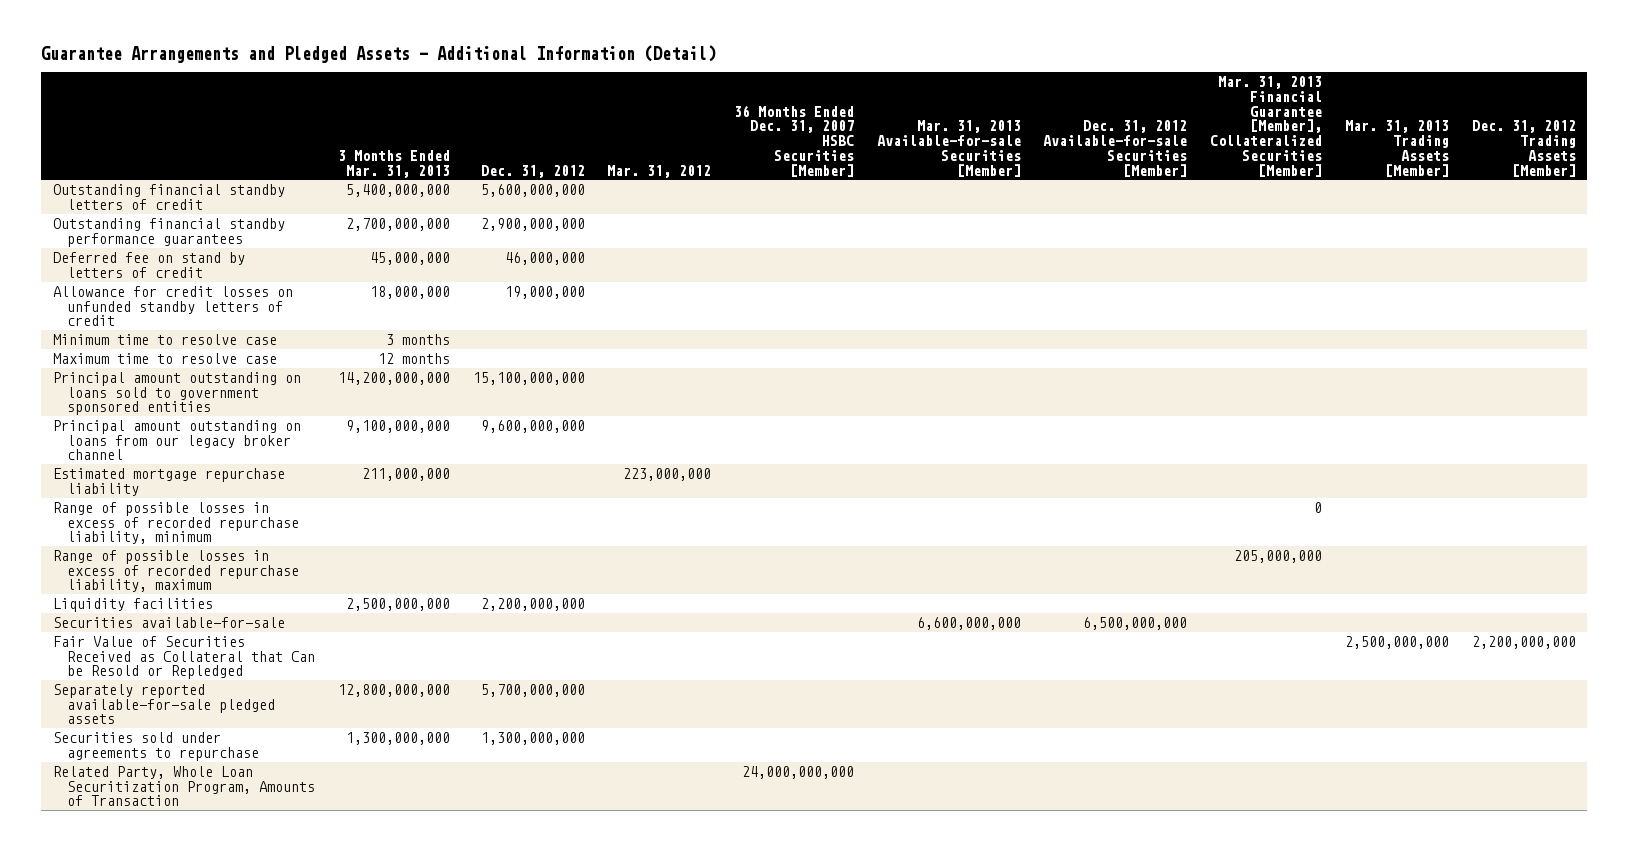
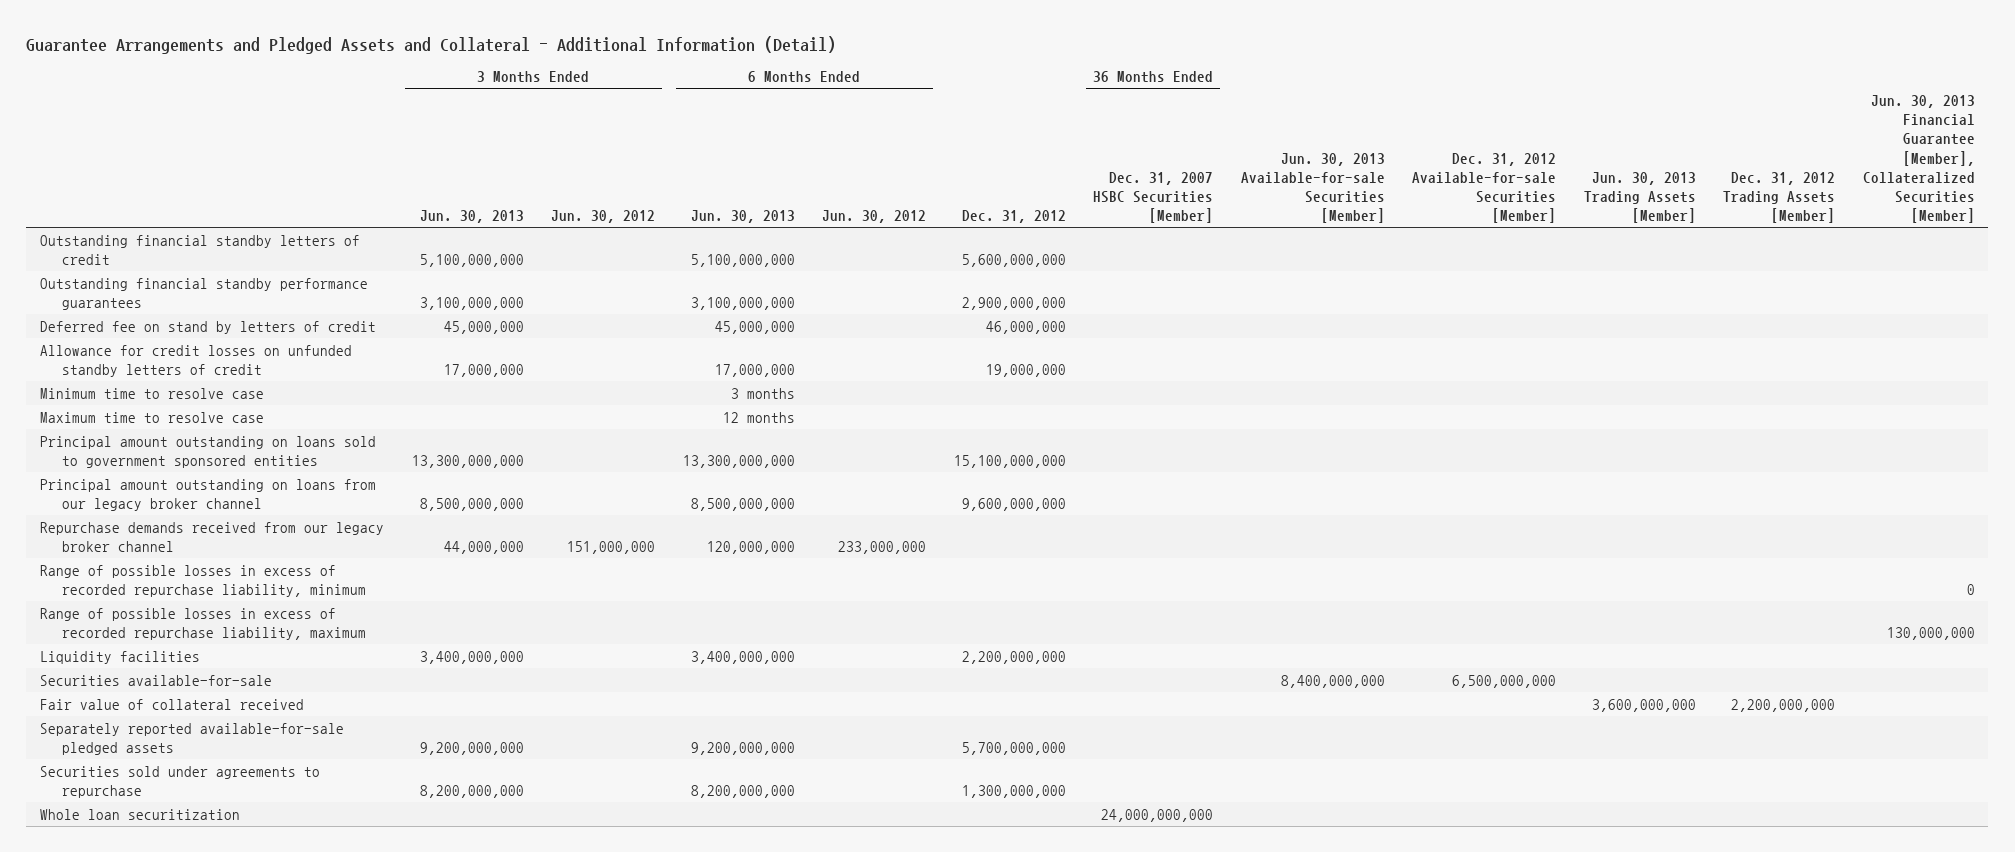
- Guarantee Arrangements and Pledged Assets - Additional Information (Detail)
+ Guarantee Arrangements and Pledged Assets and Collateral - Additional Information (Detail)
- | 3 Months Ended Mar. 31, 2013 | Dec. 31, 2012 | Mar. 31, 2012 | 36 Months Ended Dec. 31, 2007 HSBC Securities [Member] | Mar. 31, 2013 Available-for-sale Securities [Member] | Dec. 31, 2012 Available-for-sale Securities [Member] | Mar. 31, 2013 Financial Guarantee [Member], Collateralized Securities [Member] | Mar. 31, 2013 Trading Assets [Member] | Dec. 31, 2012 Trading Assets [Member]
+ | 3 Months Ended Jun. 30, 2013 | 3 Months Ended Jun. 30, 2012 | 6 Months Ended Jun. 30, 2013 | 6 Months Ended Jun. 30, 2012 | Dec. 31, 2012 | 36 Months Ended Dec. 31, 2007 HSBC Securities [Member] | Jun. 30, 2013 Available-for-sale Securities [Member] | Dec. 31, 2012 Available-for-sale Securities [Member] | Jun. 30, 2013 Trading Assets [Member] | Dec. 31, 2012 Trading Assets [Member] | Jun. 30, 2013 Financial Guarantee [Member], Collateralized Securities [Member]
- Estimated mortgage repurchase liability | 211,000,000 | | 223,000,000 | | | | | |
+ Repurchase demands received from our legacy broker channel | 44,000,000 | 151,000,000 | 120,000,000 | 233,000,000 | | | | | | |
- Fair Value of Securities Received as Collateral that Can be Resold or Repledged | | | | | | | | 2,500,000,000 | 2,200,000,000
+ Fair value of collateral received | | | | | | | | | 3,600,000,000 | 2,200,000,000 |
- Related Party, Whole Loan Securitization Program, Amounts of Transaction | | | | 24,000,000,000 | | | | |
+ Whole loan securitization | | | | | | 24,000,000,000 | | | | |

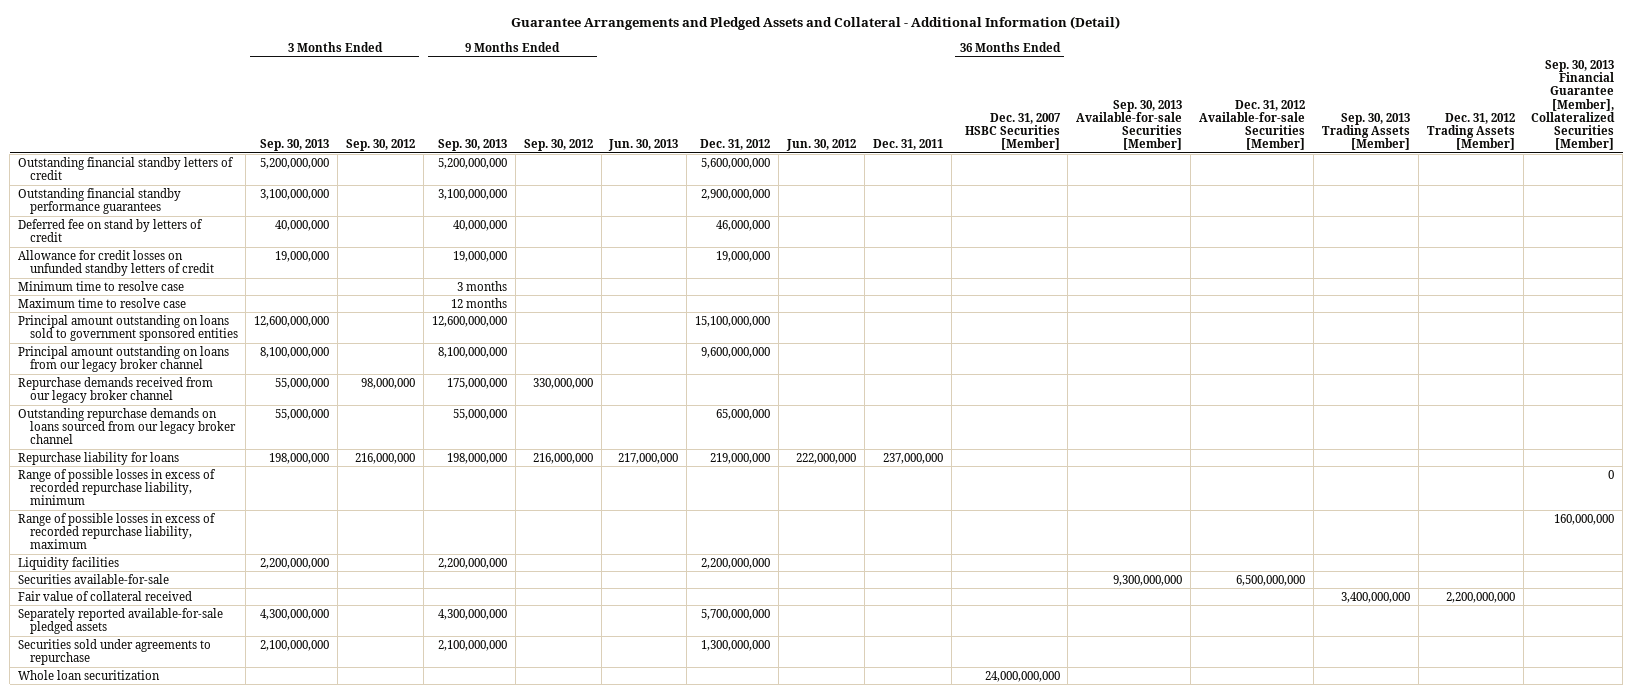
- | 3 Months Ended Jun. 30, 2013 | 3 Months Ended Jun. 30, 2012 | 6 Months Ended Jun. 30, 2013 | 6 Months Ended Jun. 30, 2012 | Dec. 31, 2012 | 36 Months Ended Dec. 31, 2007 HSBC Securities [Member] | Jun. 30, 2013 Available-for-sale Securities [Member] | Dec. 31, 2012 Available-for-sale Securities [Member] | Jun. 30, 2013 Trading Assets [Member] | Dec. 31, 2012 Trading Assets [Member] | Jun. 30, 2013 Financial Guarantee [Member], Collateralized Securities [Member]
+ | 3 Months Ended Sep. 30, 2013 | 3 Months Ended Sep. 30, 2012 | 9 Months Ended Sep. 30, 2013 | 9 Months Ended Sep. 30, 2012 | Jun. 30, 2013 | Dec. 31, 2012 | Jun. 30, 2012 | Dec. 31, 2011 | 36 Months Ended Dec. 31, 2007 HSBC Securities [Member] | Sep. 30, 2013 Available-for-sale Securities [Member] | Dec. 31, 2012 Available-for-sale Securities [Member] | Sep. 30, 2013 Trading Assets [Member] | Dec. 31, 2012 Trading Assets [Member] | Sep. 30, 2013 Financial Guarantee [Member], Collateralized Securities [Member]
+ Outstanding repurchase demands on loans sourced from our legacy broker channel | 55,000,000 | | 55,000,000 | | | 65,000,000 | | | | | | | |
+ Repurchase liability for loans | 198,000,000 | 216,000,000 | 198,000,000 | 216,000,000 | 217,000,000 | 219,000,000 | 222,000,000 | 237,000,000 | | | | | |

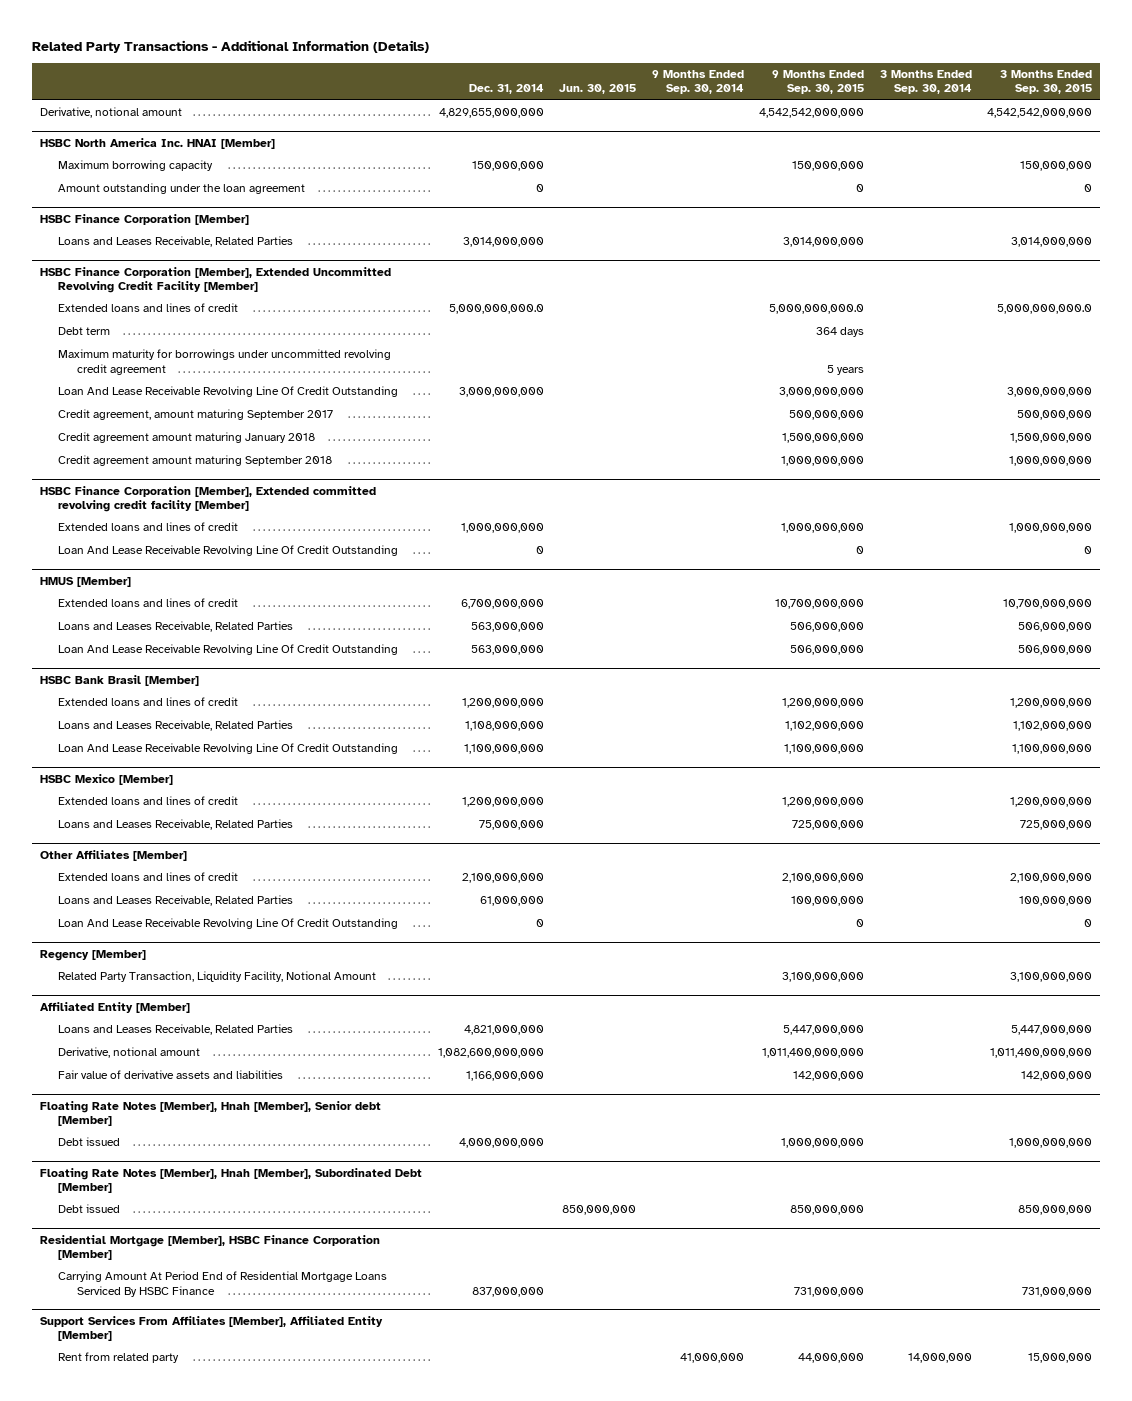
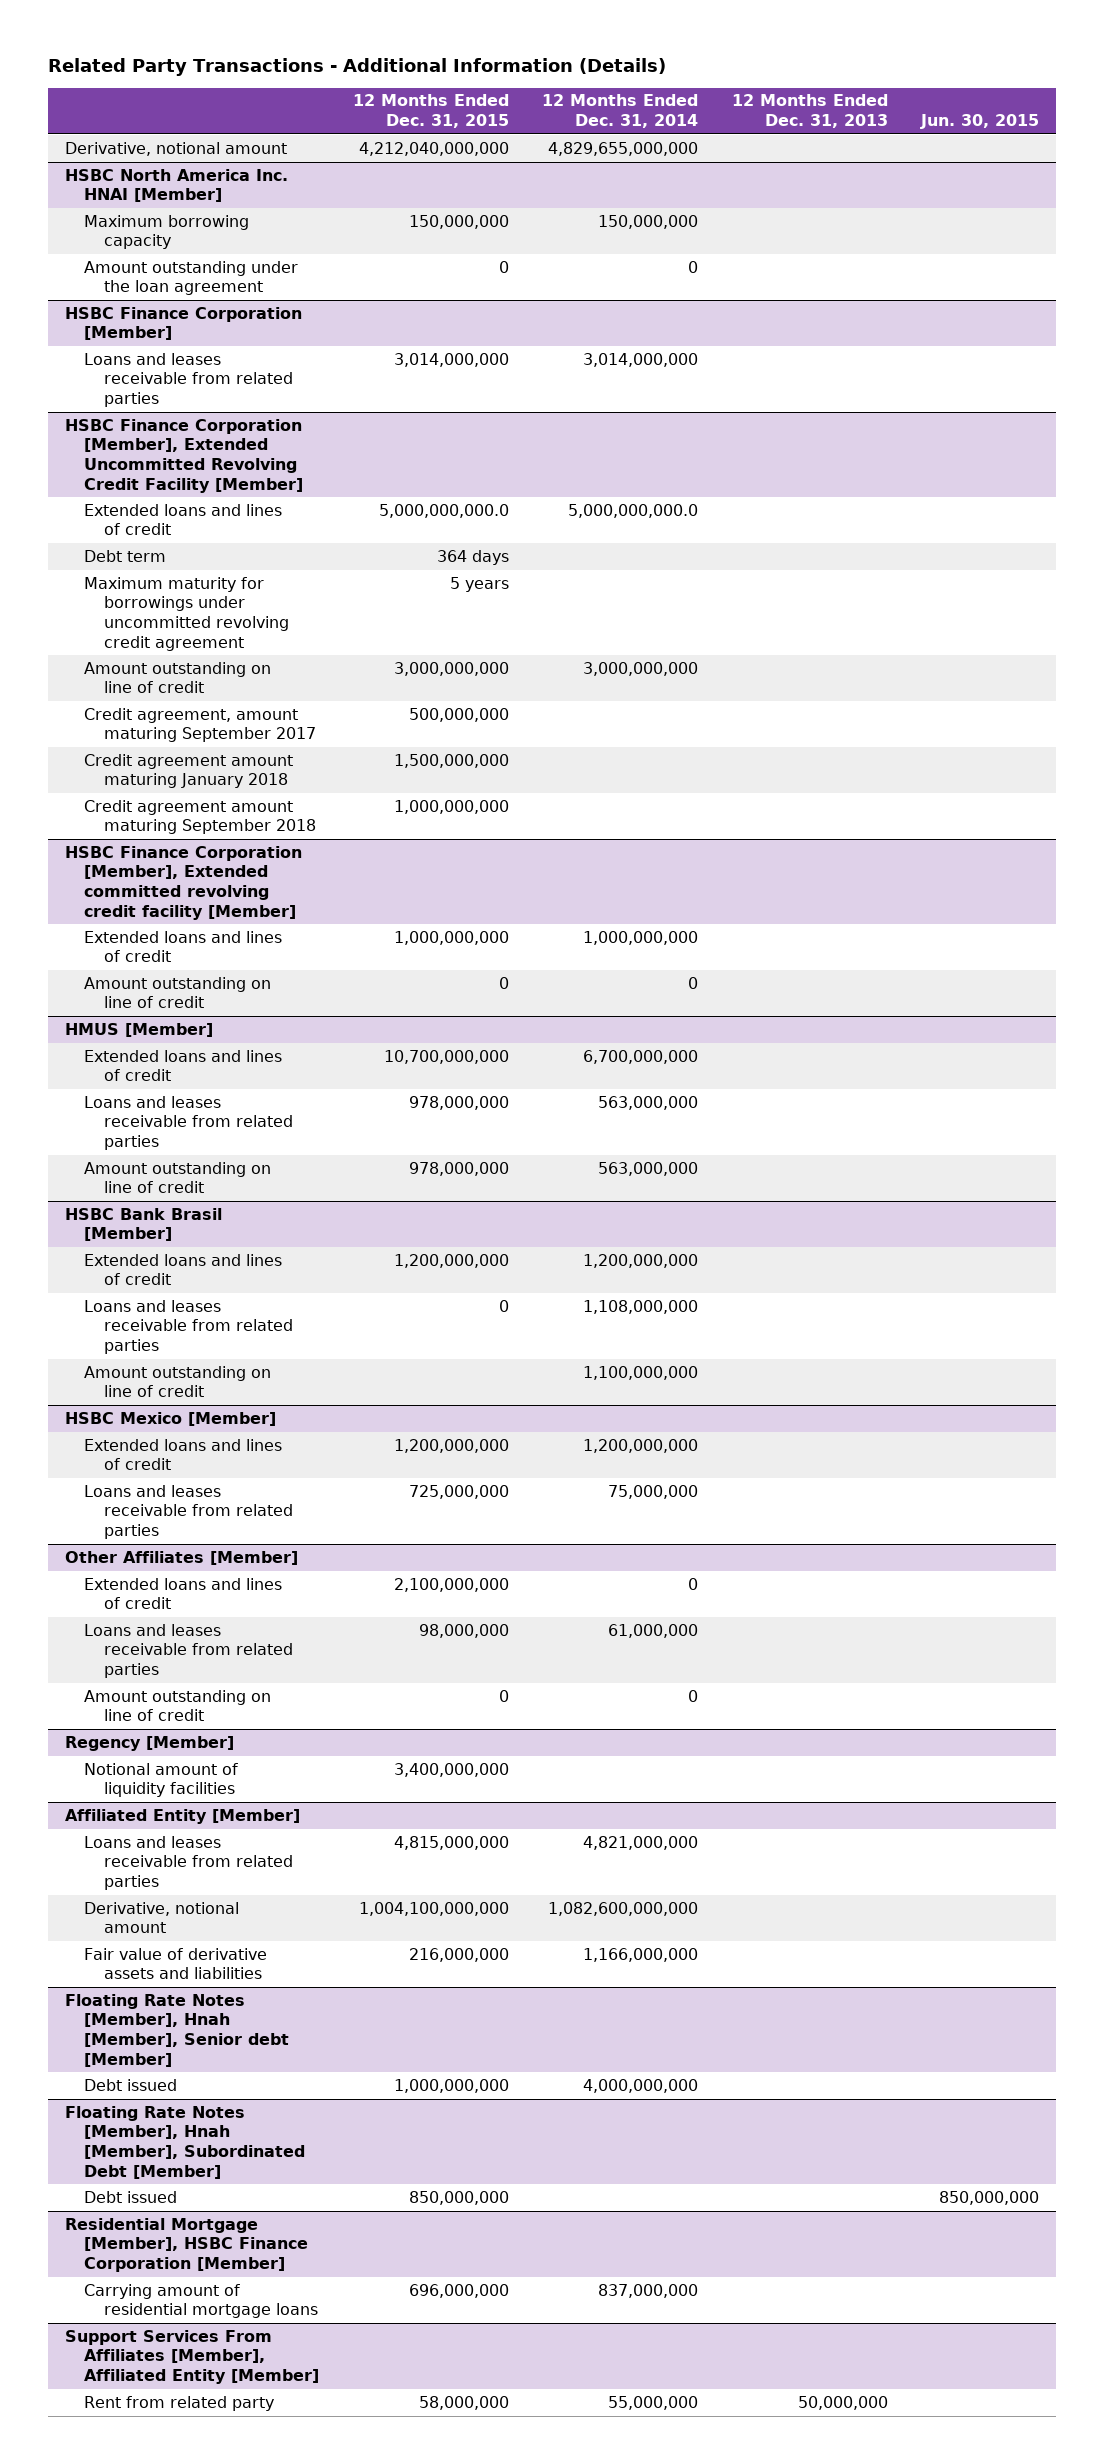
- | Dec. 31, 2014 | Jun. 30, 2015 | 9 Months Ended Sep. 30, 2014 | 9 Months Ended Sep. 30, 2015 | 3 Months Ended Sep. 30, 2014 | 3 Months Ended Sep. 30, 2015
+ | 12 Months Ended Dec. 31, 2015 | 12 Months Ended Dec. 31, 2014 | 12 Months Ended Dec. 31, 2013 | Jun. 30, 2015
@ HSBC Finance Corporation [Member]
- Loans and Leases Receivable, Related Parties | 3,014,000,000 | | | 3,014,000,000 | | 3,014,000,000
+ Loans and leases receivable from related parties | 3,014,000,000 | 3,014,000,000 | |
@ HSBC Finance Corporation [Member], Extended Uncommitted Revolving Credit Facility [Member]
- Loan And Lease Receivable Revolving Line Of Credit Outstanding | 3,000,000,000 | | | 3,000,000,000 | | 3,000,000,000
+ Amount outstanding on line of credit | 3,000,000,000 | 3,000,000,000 | |
@ HSBC Finance Corporation [Member], Extended committed revolving credit facility [Member]
- Loan And Lease Receivable Revolving Line Of Credit Outstanding | 0 | | | 0 | | 0
+ Amount outstanding on line of credit | 0 | 0 | |
@ HMUS [Member]
- Loans and Leases Receivable, Related Parties | 563,000,000 | | | 506,000,000 | | 506,000,000
- Loan And Lease Receivable Revolving Line Of Credit Outstanding | 563,000,000 | | | 506,000,000 | | 506,000,000
+ Loans and leases receivable from related parties | 978,000,000 | 563,000,000 | |
+ Amount outstanding on line of credit | 978,000,000 | 563,000,000 | |
@ HSBC Bank Brasil [Member]
- Loans and Leases Receivable, Related Parties | 1,108,000,000 | | | 1,102,000,000 | | 1,102,000,000
- Loan And Lease Receivable Revolving Line Of Credit Outstanding | 1,100,000,000 | | | 1,100,000,000 | | 1,100,000,000
+ Loans and leases receivable from related parties | 0 | 1,108,000,000 | |
+ Amount outstanding on line of credit | | 1,100,000,000 | |
@ HSBC Mexico [Member]
- Loans and Leases Receivable, Related Parties | 75,000,000 | | | 725,000,000 | | 725,000,000
+ Loans and leases receivable from related parties | 725,000,000 | 75,000,000 | |
@ Other Affiliates [Member]
- Loans and Leases Receivable, Related Parties | 61,000,000 | | | 100,000,000 | | 100,000,000
- Loan And Lease Receivable Revolving Line Of Credit Outstanding | 0 | | | 0 | | 0
+ Loans and leases receivable from related parties | 98,000,000 | 61,000,000 | |
+ Amount outstanding on line of credit | 0 | 0 | |
@ Regency [Member]
- Related Party Transaction, Liquidity Facility, Notional Amount | | | | 3,100,000,000 | | 3,100,000,000
+ Notional amount of liquidity facilities | 3,400,000,000 | | |
@ Affiliated Entity [Member]
- Loans and Leases Receivable, Related Parties | 4,821,000,000 | | | 5,447,000,000 | | 5,447,000,000
+ Loans and leases receivable from related parties | 4,815,000,000 | 4,821,000,000 | |
@ Residential Mortgage [Member], HSBC Finance Corporation [Member]
- Carrying Amount At Period End of Residential Mortgage Loans Serviced By HSBC Finance | 837,000,000 | | | 731,000,000 | | 731,000,000
+ Carrying amount of residential mortgage loans | 696,000,000 | 837,000,000 | |

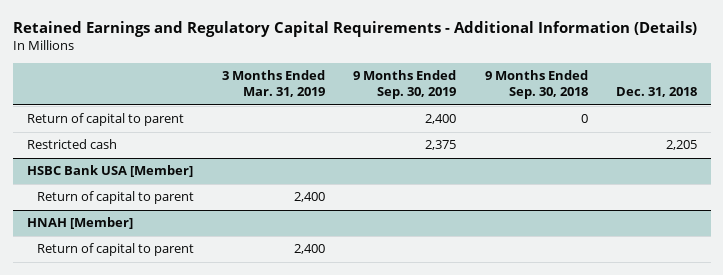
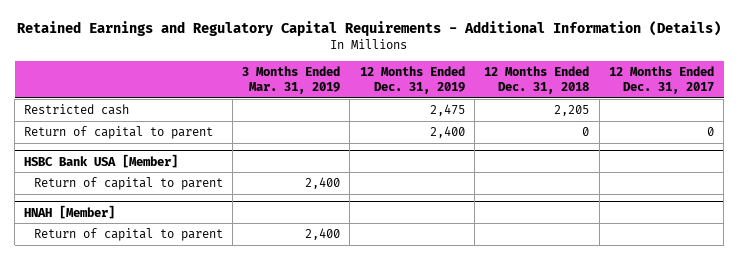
- | 3 Months Ended Mar. 31, 2019 | 9 Months Ended Sep. 30, 2019 | 9 Months Ended Sep. 30, 2018 | Dec. 31, 2018
+ | 3 Months Ended Mar. 31, 2019 | 12 Months Ended Dec. 31, 2019 | 12 Months Ended Dec. 31, 2018 | 12 Months Ended Dec. 31, 2017
moved down: Return of capital to parent | | 2,400 | 0 | 0

